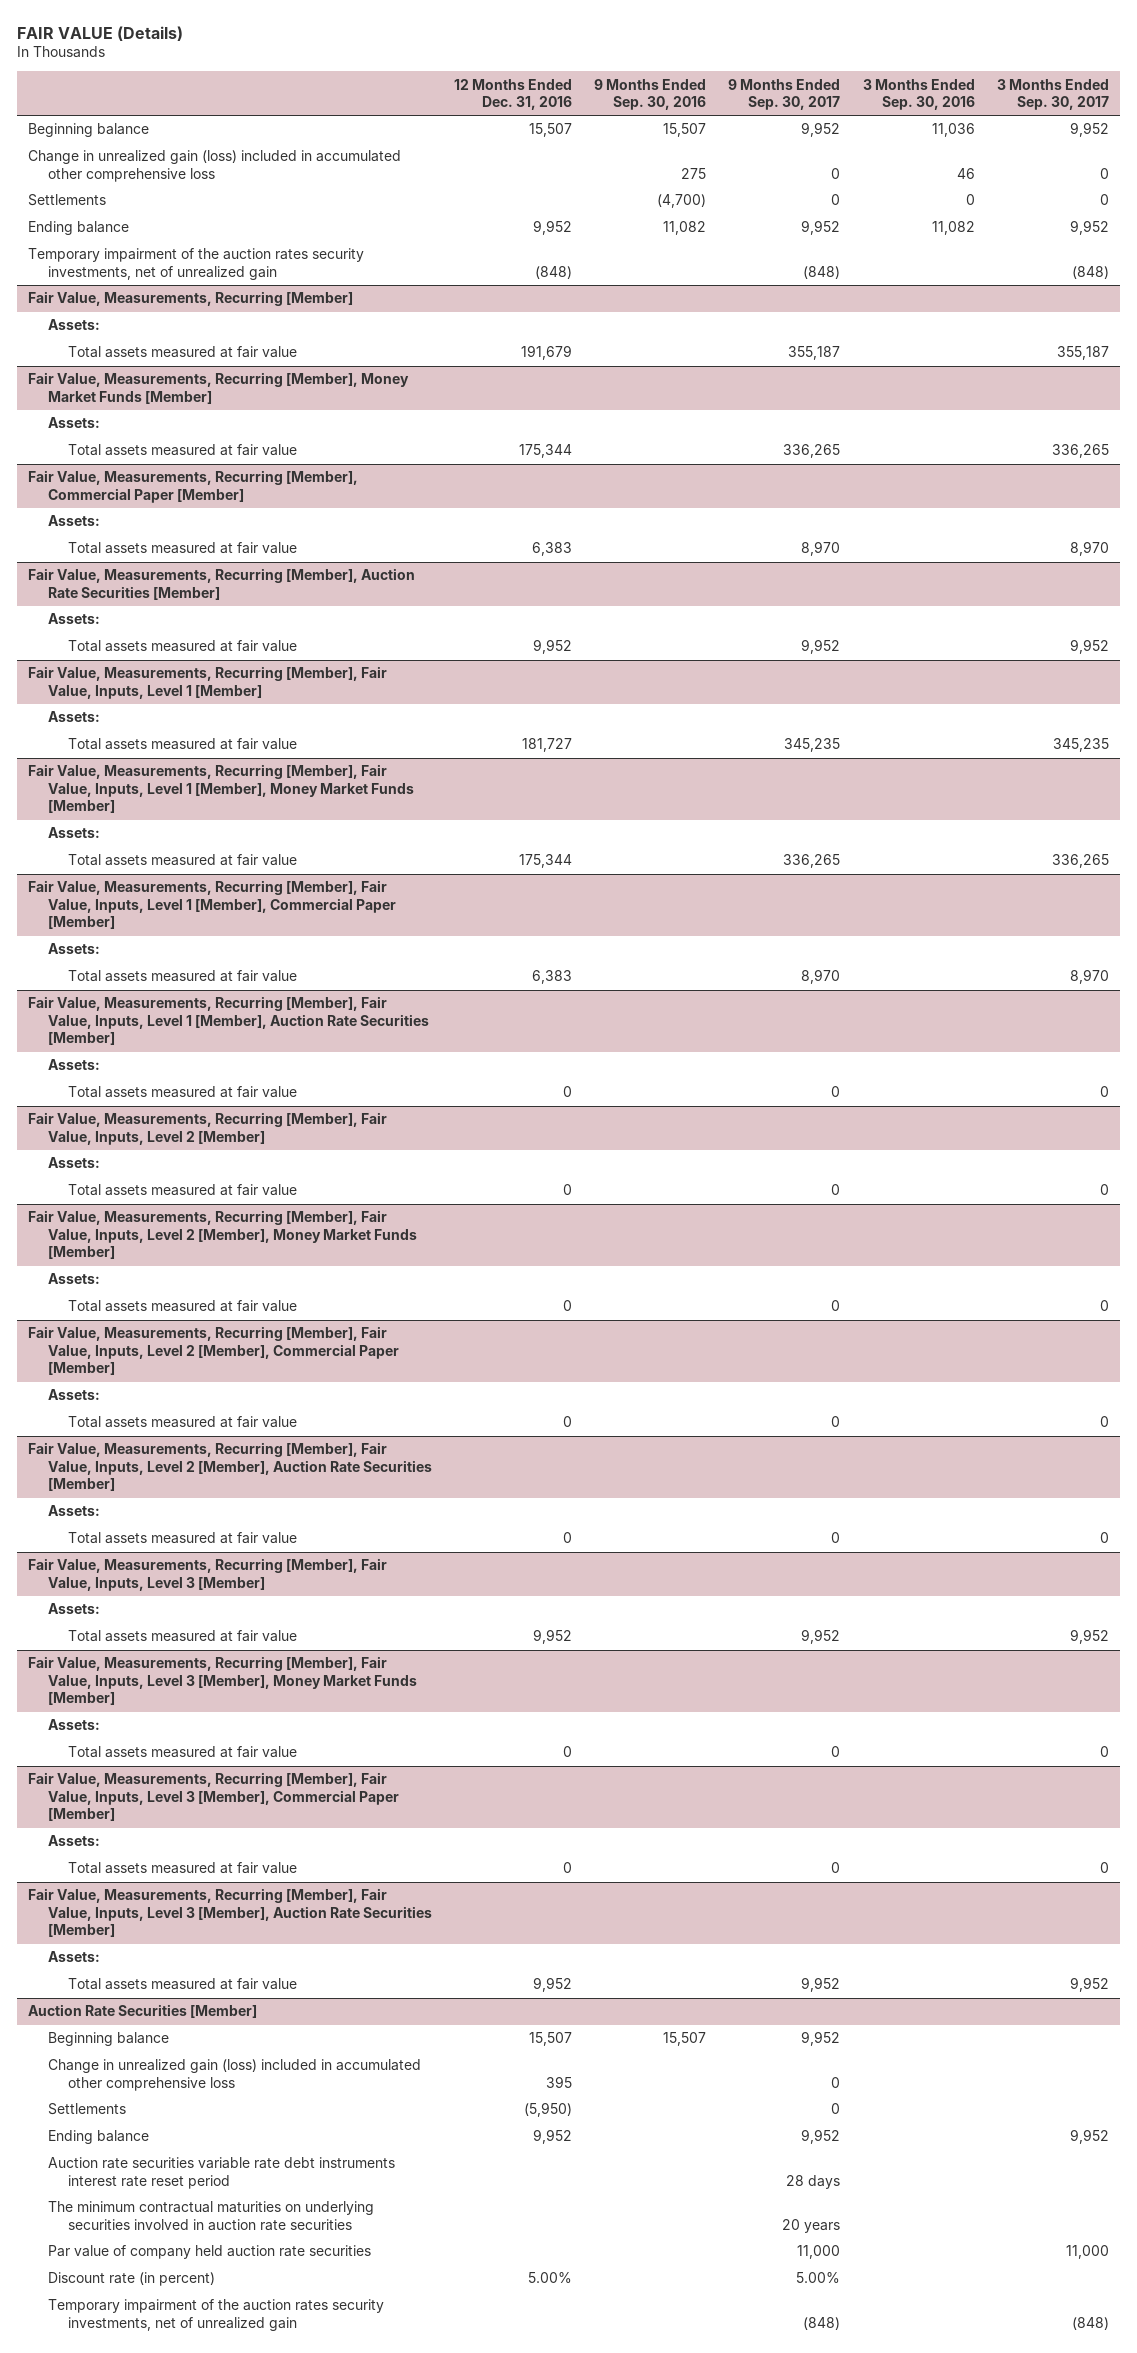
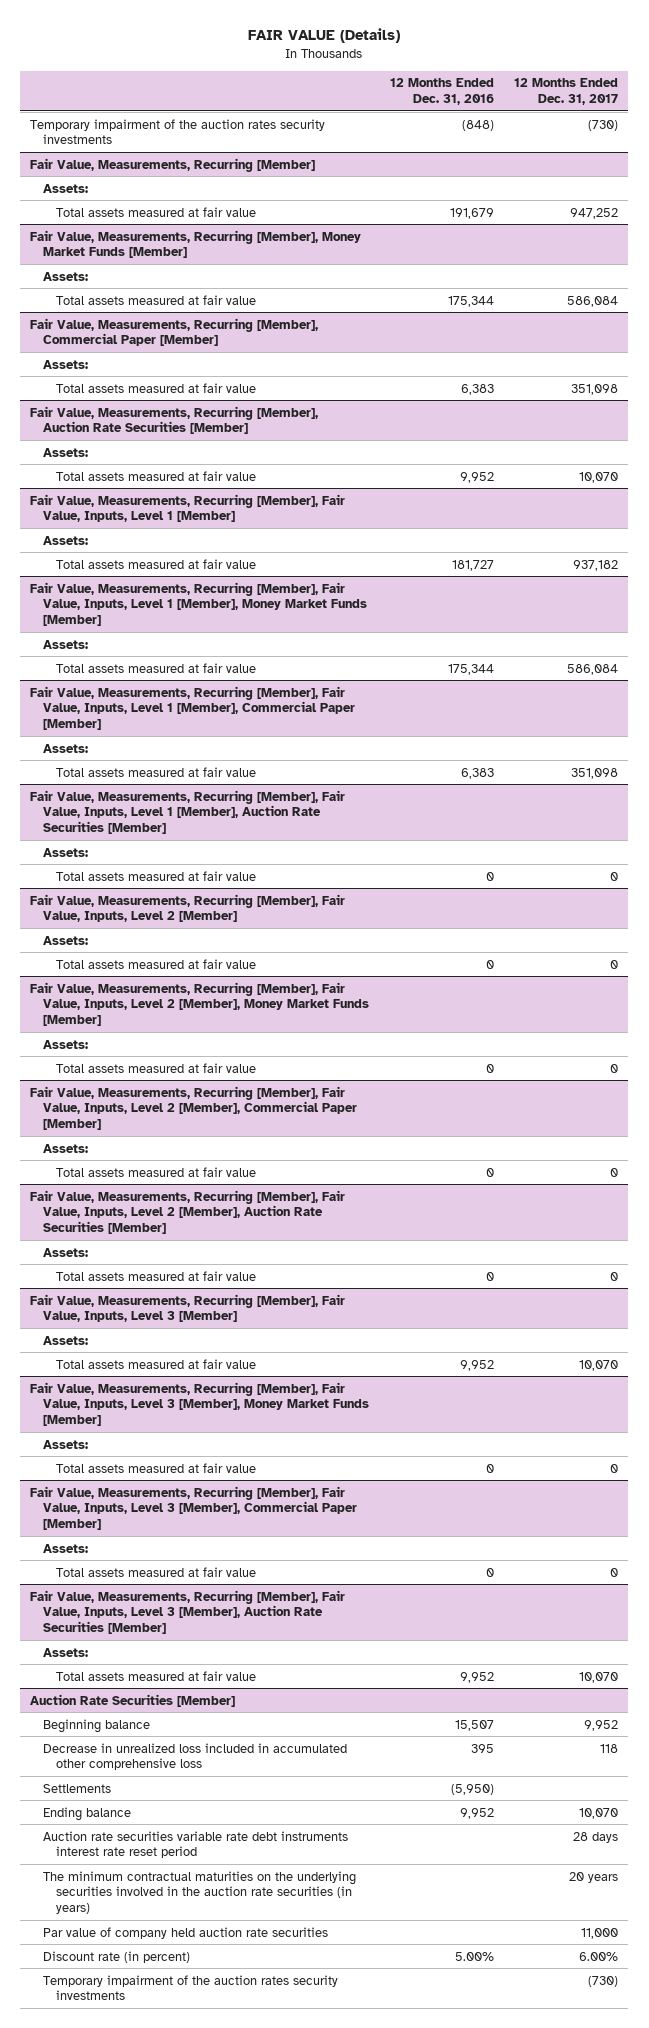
- | 12 Months Ended Dec. 31, 2016 | 9 Months Ended Sep. 30, 2016 | 9 Months Ended Sep. 30, 2017 | 3 Months Ended Sep. 30, 2016 | 3 Months Ended Sep. 30, 2017
+ | 12 Months Ended Dec. 31, 2016 | 12 Months Ended Dec. 31, 2017
- Beginning balance | 15,507 | 15,507 | 9,952 | 11,036 | 9,952
- Change in unrealized gain (loss) included in accumulated other comprehensive loss | | 275 | 0 | 46 | 0
- Settlements | | (4,700) | 0 | 0 | 0
- Ending balance | 9,952 | 11,082 | 9,952 | 11,082 | 9,952
- Temporary impairment of the auction rates security investments, net of unrealized gain | (848) | | (848) | | (848)
+ Temporary impairment of the auction rates security investments | (848) | (730)
@ Auction Rate Securities [Member]
- Change in unrealized gain (loss) included in accumulated other comprehensive loss | 395 | | 0 | |
+ Decrease in unrealized loss included in accumulated other comprehensive loss | 395 | 118
- The minimum contractual maturities on underlying securities involved in auction rate securities | | | 20 years | |
+ The minimum contractual maturities on the underlying securities involved in the auction rate securities (in years) | | 20 years
- Temporary impairment of the auction rates security investments, net of unrealized gain | | | (848) | | (848)
+ Temporary impairment of the auction rates security investments | | (730)

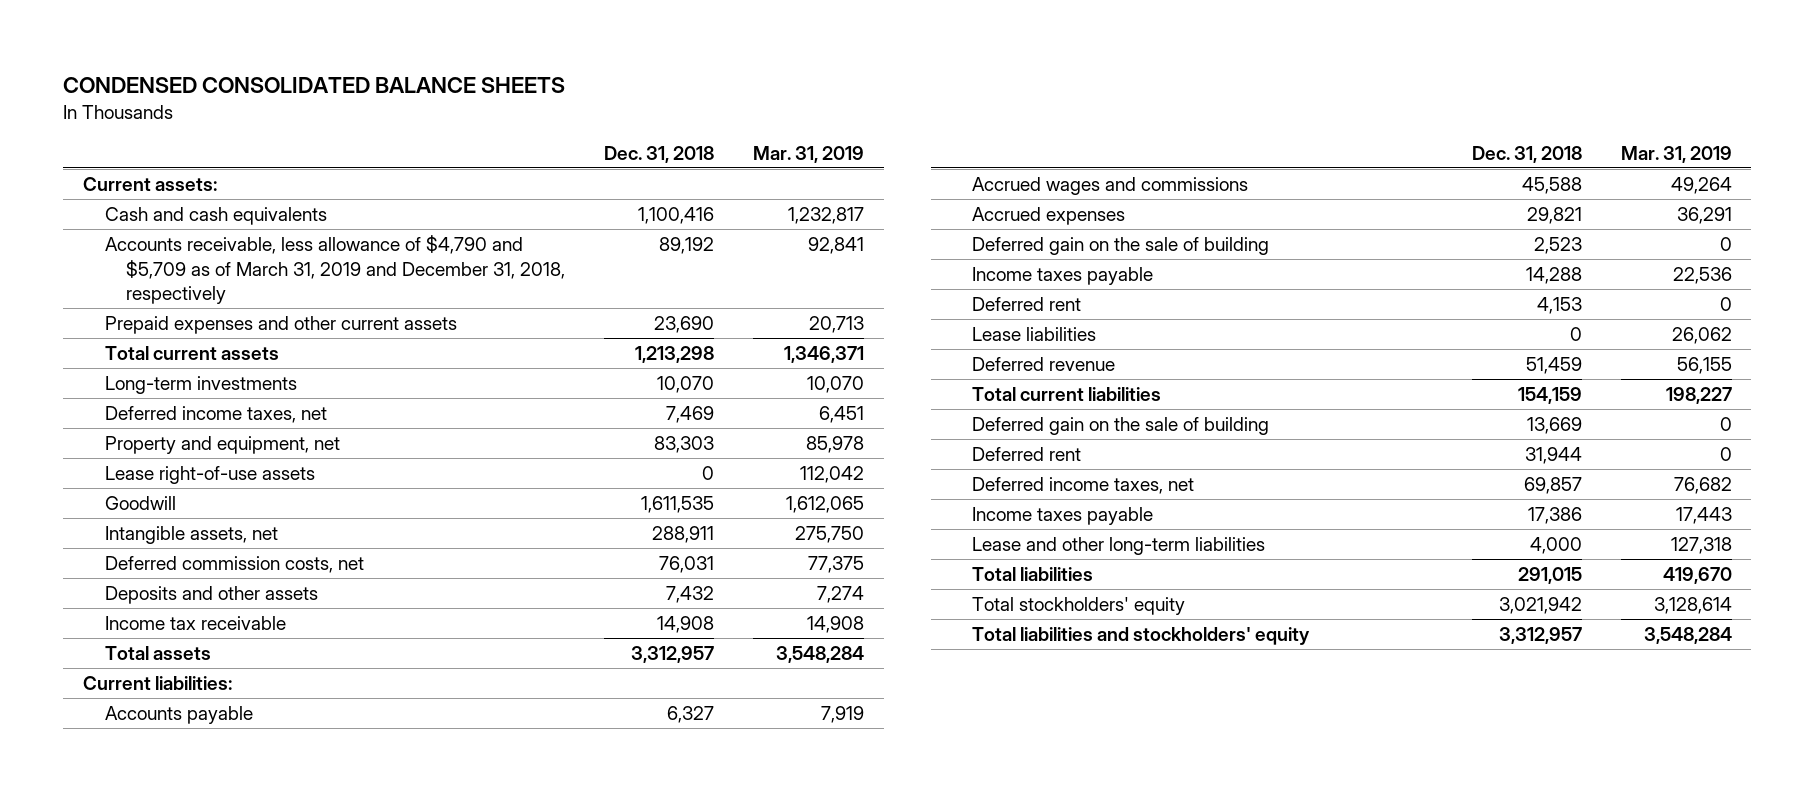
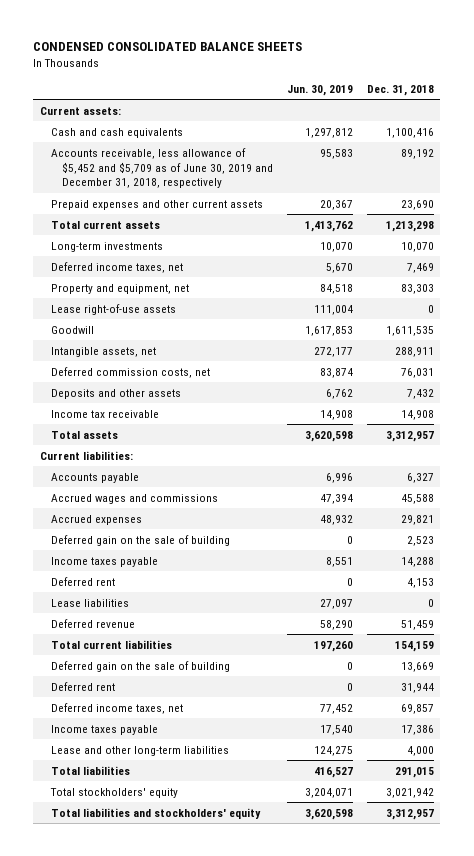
- | Dec. 31, 2018 | Mar. 31, 2019
+ | Jun. 30, 2019 | Dec. 31, 2018
- Accounts receivable, less allowance of $4,790 and $5,709 as of March 31, 2019 and December 31, 2018, respectively | 89,192 | 92,841
+ Accounts receivable, less allowance of $5,452 and $5,709 as of June 30, 2019 and December 31, 2018, respectively | 95,583 | 89,192

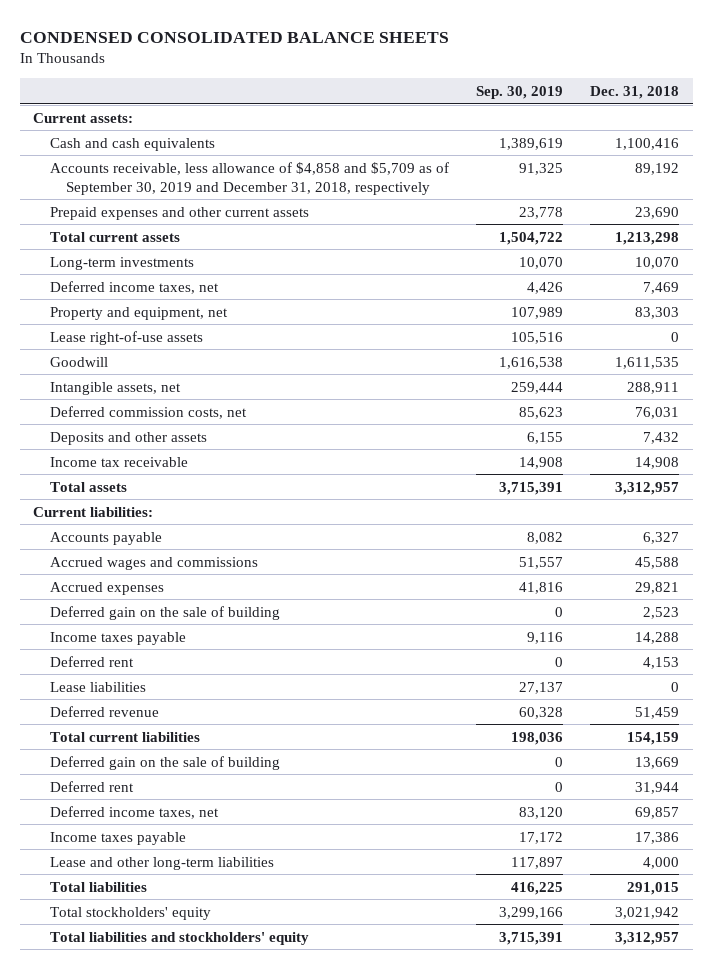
- | Jun. 30, 2019 | Dec. 31, 2018
+ | Sep. 30, 2019 | Dec. 31, 2018
- Accounts receivable, less allowance of $5,452 and $5,709 as of June 30, 2019 and December 31, 2018, respectively | 95,583 | 89,192
+ Accounts receivable, less allowance of $4,858 and $5,709 as of September 30, 2019 and December 31, 2018, respectively | 91,325 | 89,192

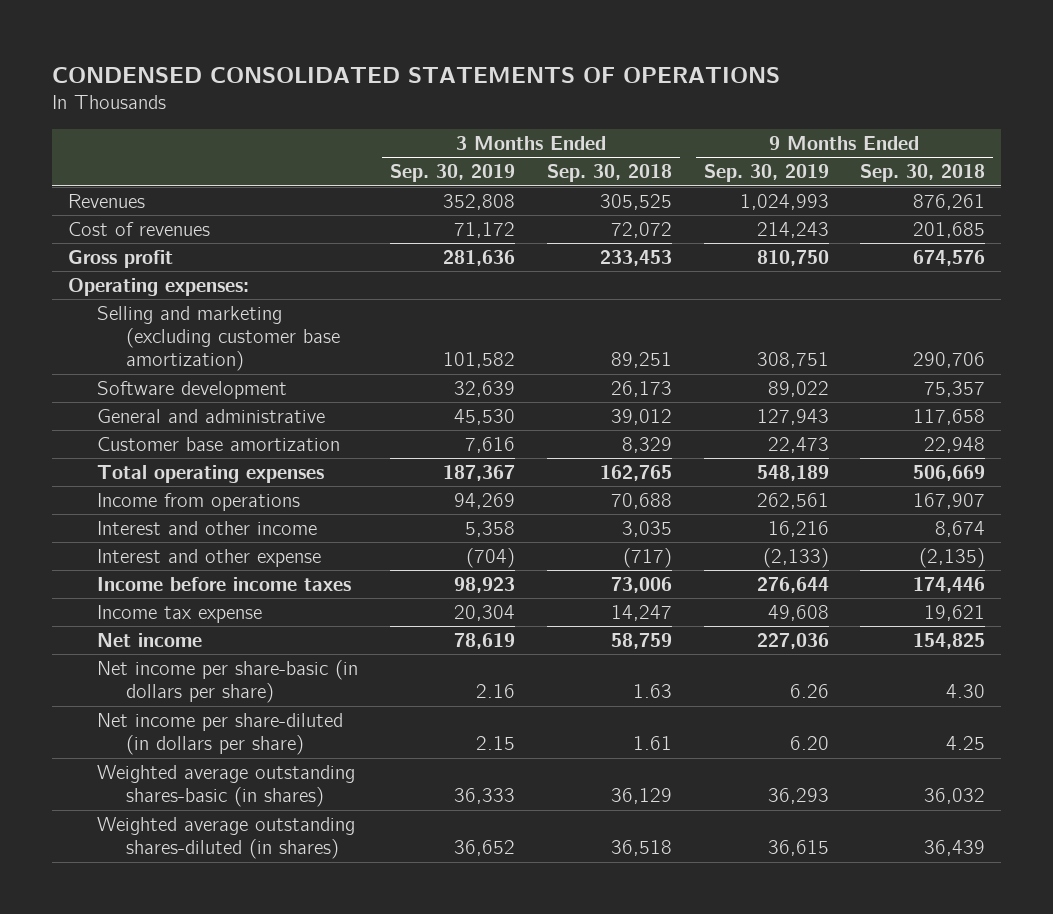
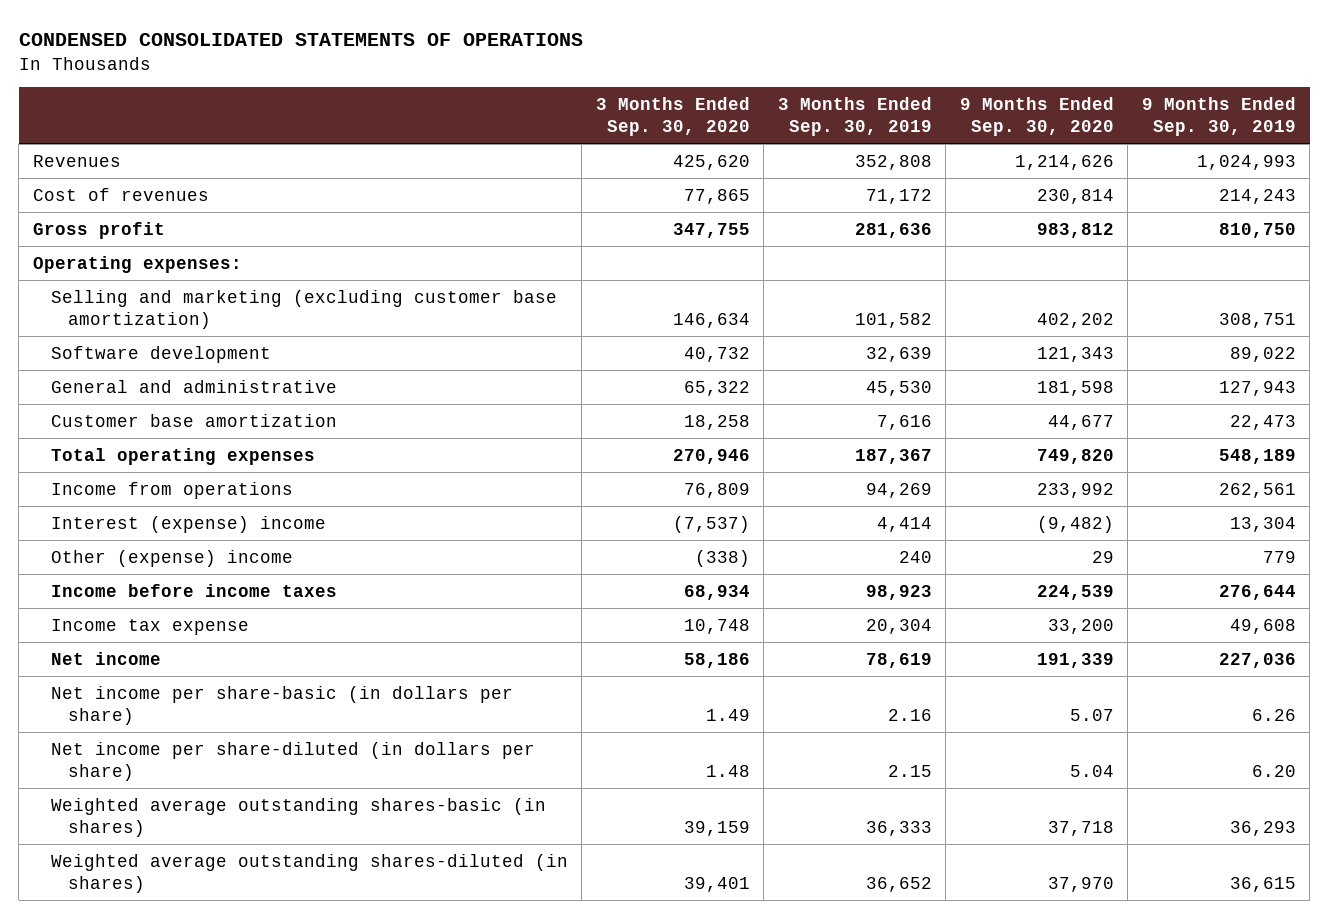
- | 3 Months Ended Sep. 30, 2019 | 3 Months Ended Sep. 30, 2018 | 9 Months Ended Sep. 30, 2019 | 9 Months Ended Sep. 30, 2018
+ | 3 Months Ended Sep. 30, 2020 | 3 Months Ended Sep. 30, 2019 | 9 Months Ended Sep. 30, 2020 | 9 Months Ended Sep. 30, 2019
- Interest and other income | 5,358 | 3,035 | 16,216 | 8,674
- Interest and other expense | (704) | (717) | (2,133) | (2,135)
+ Interest (expense) income | (7,537) | 4,414 | (9,482) | 13,304
+ Other (expense) income | (338) | 240 | 29 | 779

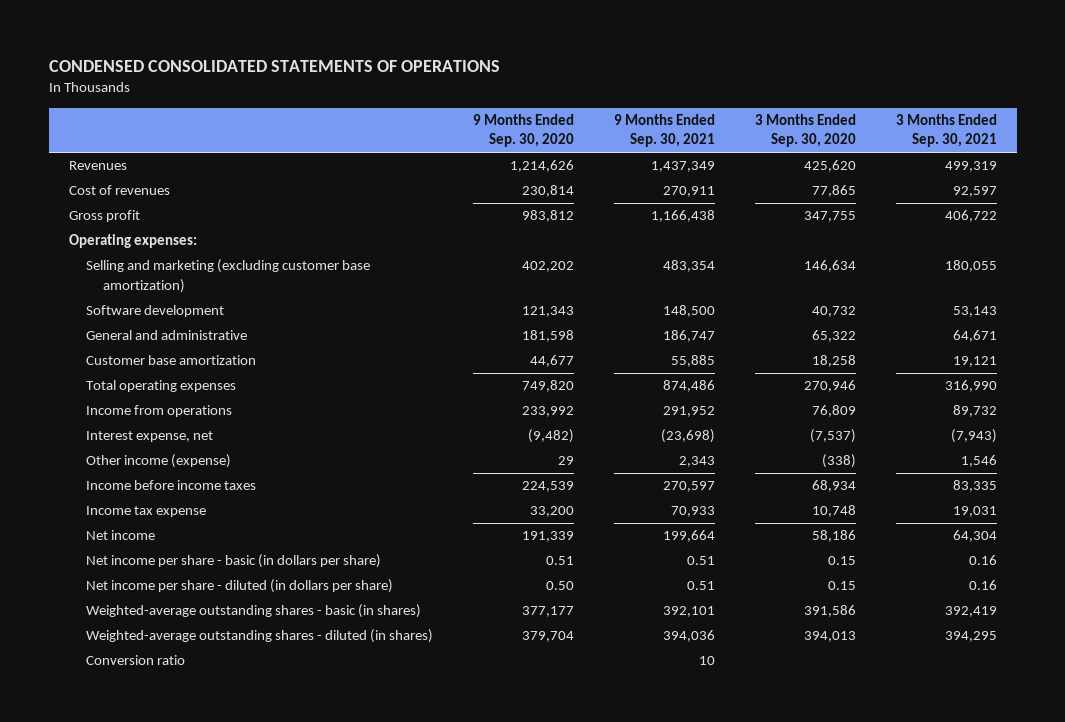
- | 3 Months Ended Sep. 30, 2020 | 3 Months Ended Sep. 30, 2019 | 9 Months Ended Sep. 30, 2020 | 9 Months Ended Sep. 30, 2019
+ | 9 Months Ended Sep. 30, 2020 | 9 Months Ended Sep. 30, 2021 | 3 Months Ended Sep. 30, 2020 | 3 Months Ended Sep. 30, 2021
- Interest (expense) income | (7,537) | 4,414 | (9,482) | 13,304
- Other (expense) income | (338) | 240 | 29 | 779
+ Interest expense, net | (9,482) | (23,698) | (7,537) | (7,943)
+ Other income (expense) | 29 | 2,343 | (338) | 1,546
- Net income per share-basic (in dollars per share) | 1.49 | 2.16 | 5.07 | 6.26
- Net income per share-diluted (in dollars per share) | 1.48 | 2.15 | 5.04 | 6.20
- Weighted average outstanding shares-basic (in shares) | 39,159 | 36,333 | 37,718 | 36,293
- Weighted average outstanding shares-diluted (in shares) | 39,401 | 36,652 | 37,970 | 36,615
+ Net income per share - basic (in dollars per share) | 0.51 | 0.51 | 0.15 | 0.16
+ Net income per share - diluted (in dollars per share) | 0.50 | 0.51 | 0.15 | 0.16
+ Weighted-average outstanding shares - basic (in shares) | 377,177 | 392,101 | 391,586 | 392,419
+ Weighted-average outstanding shares - diluted (in shares) | 379,704 | 394,036 | 394,013 | 394,295
+ Conversion ratio | | 10 | |

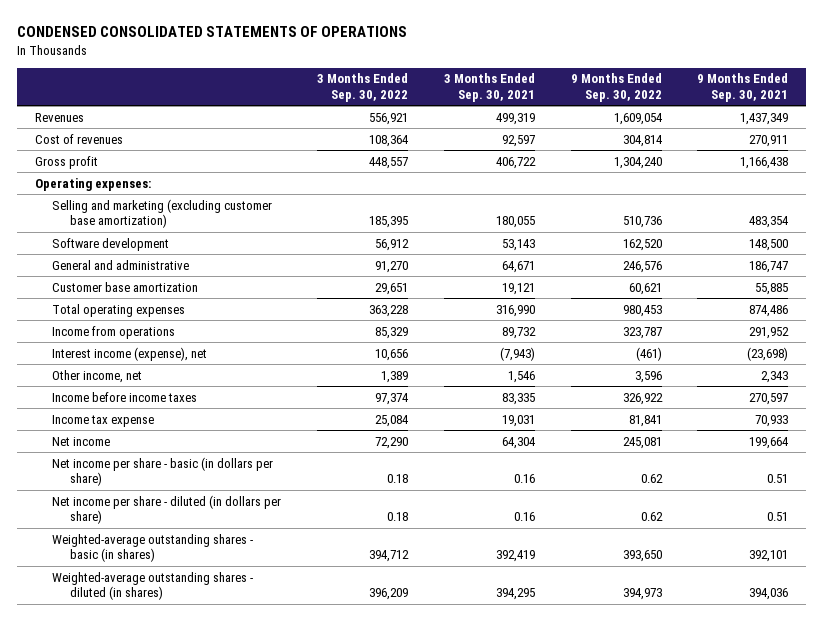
- | 9 Months Ended Sep. 30, 2020 | 9 Months Ended Sep. 30, 2021 | 3 Months Ended Sep. 30, 2020 | 3 Months Ended Sep. 30, 2021
+ | 3 Months Ended Sep. 30, 2022 | 3 Months Ended Sep. 30, 2021 | 9 Months Ended Sep. 30, 2022 | 9 Months Ended Sep. 30, 2021
- Interest expense, net | (9,482) | (23,698) | (7,537) | (7,943)
- Other income (expense) | 29 | 2,343 | (338) | 1,546
+ Interest income (expense), net | 10,656 | (7,943) | (461) | (23,698)
+ Other income, net | 1,389 | 1,546 | 3,596 | 2,343
- Conversion ratio | | 10 | |

